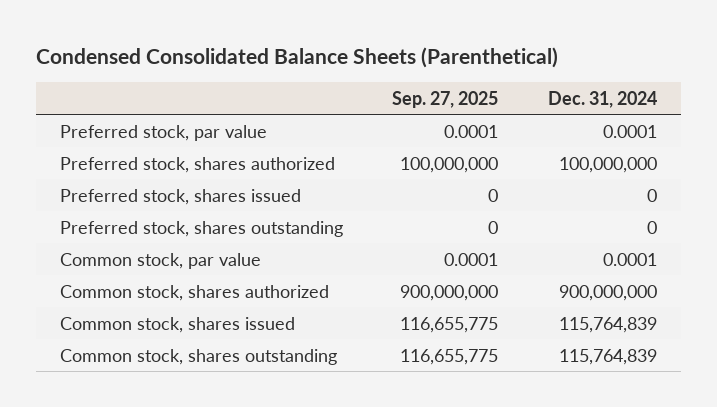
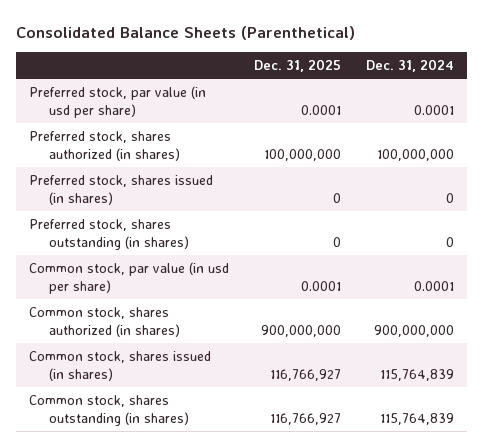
- Condensed Consolidated Balance Sheets (Parenthetical)
+ Consolidated Balance Sheets (Parenthetical)
- | Sep. 27, 2025 | Dec. 31, 2024
+ | Dec. 31, 2025 | Dec. 31, 2024
- Preferred stock, par value | 0.0001 | 0.0001
- Preferred stock, shares authorized | 100,000,000 | 100,000,000
- Preferred stock, shares issued | 0 | 0
- Preferred stock, shares outstanding | 0 | 0
- Common stock, par value | 0.0001 | 0.0001
- Common stock, shares authorized | 900,000,000 | 900,000,000
- Common stock, shares issued | 116,655,775 | 115,764,839
- Common stock, shares outstanding | 116,655,775 | 115,764,839
+ Preferred stock, par value (in usd per share) | 0.0001 | 0.0001
+ Preferred stock, shares authorized (in shares) | 100,000,000 | 100,000,000
+ Preferred stock, shares issued (in shares) | 0 | 0
+ Preferred stock, shares outstanding (in shares) | 0 | 0
+ Common stock, par value (in usd per share) | 0.0001 | 0.0001
+ Common stock, shares authorized (in shares) | 900,000,000 | 900,000,000
+ Common stock, shares issued (in shares) | 116,766,927 | 115,764,839
+ Common stock, shares outstanding (in shares) | 116,766,927 | 115,764,839

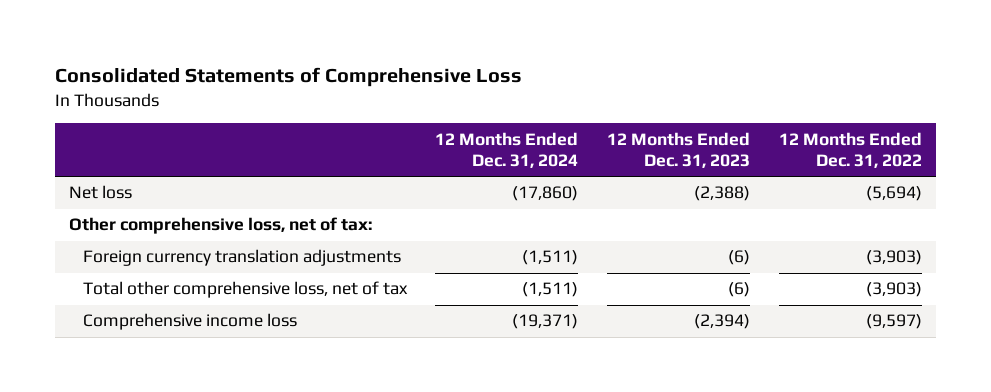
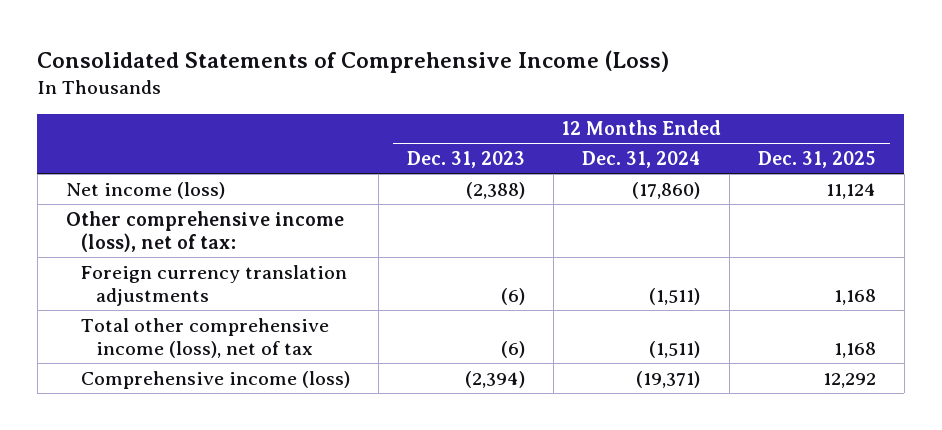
- Consolidated Statements of Comprehensive Loss
+ Consolidated Statements of Comprehensive Income (Loss)
- | 12 Months Ended Dec. 31, 2024 | 12 Months Ended Dec. 31, 2023 | 12 Months Ended Dec. 31, 2022
+ | 12 Months Ended Dec. 31, 2023 | 12 Months Ended Dec. 31, 2024 | 12 Months Ended Dec. 31, 2025
- Net loss | (17,860) | (2,388) | (5,694)
- Other comprehensive loss, net of tax:
+ Net income (loss) | (2,388) | (17,860) | 11,124
+ Other comprehensive income (loss), net of tax:
- Total other comprehensive loss, net of tax | (1,511) | (6) | (3,903)
- Comprehensive income loss | (19,371) | (2,394) | (9,597)
+ Total other comprehensive income (loss), net of tax | (6) | (1,511) | 1,168
+ Comprehensive income (loss) | (2,394) | (19,371) | 12,292

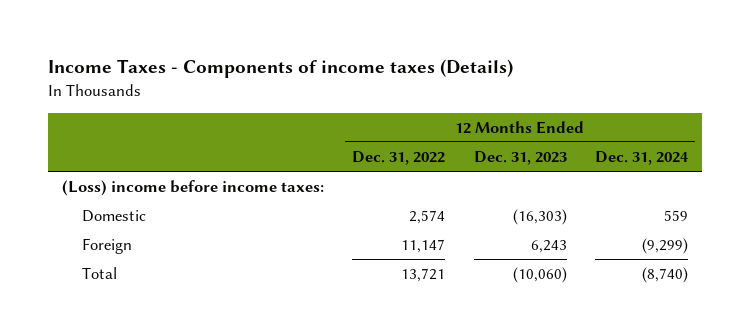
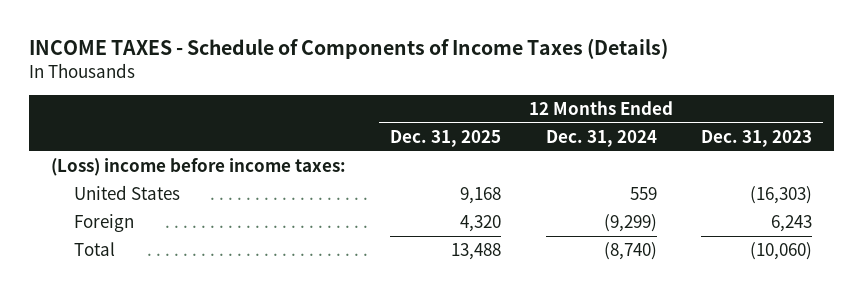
- Income Taxes - Components of income taxes (Details)
+ INCOME TAXES - Schedule of Components of Income Taxes (Details)
- | 12 Months Ended Dec. 31, 2022 | 12 Months Ended Dec. 31, 2023 | 12 Months Ended Dec. 31, 2024
+ | 12 Months Ended Dec. 31, 2025 | 12 Months Ended Dec. 31, 2024 | 12 Months Ended Dec. 31, 2023
- Domestic | 2,574 | (16,303) | 559
+ United States | 9,168 | 559 | (16,303)

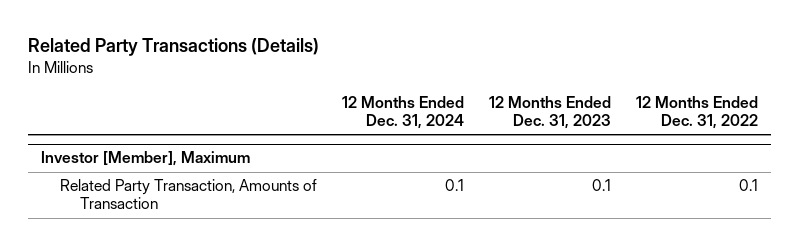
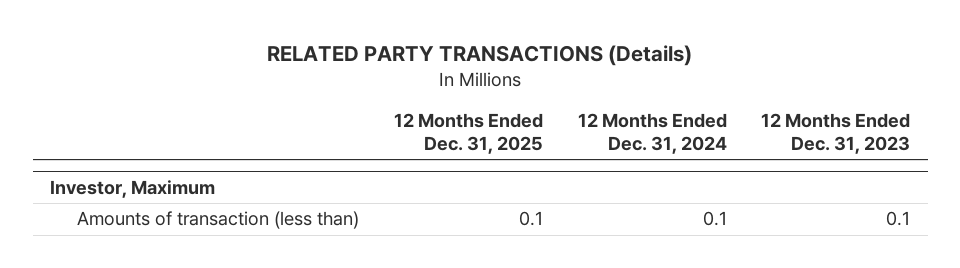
- Related Party Transactions (Details)
+ RELATED PARTY TRANSACTIONS (Details)
- | 12 Months Ended Dec. 31, 2024 | 12 Months Ended Dec. 31, 2023 | 12 Months Ended Dec. 31, 2022
+ | 12 Months Ended Dec. 31, 2025 | 12 Months Ended Dec. 31, 2024 | 12 Months Ended Dec. 31, 2023
- Investor [Member], Maximum
- Related Party Transaction, Amounts of Transaction | 0.1 | 0.1 | 0.1
+ Investor, Maximum
+ Amounts of transaction (less than) | 0.1 | 0.1 | 0.1

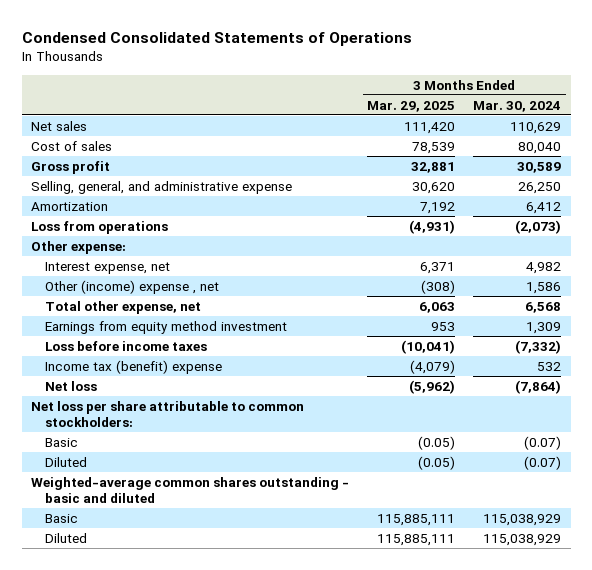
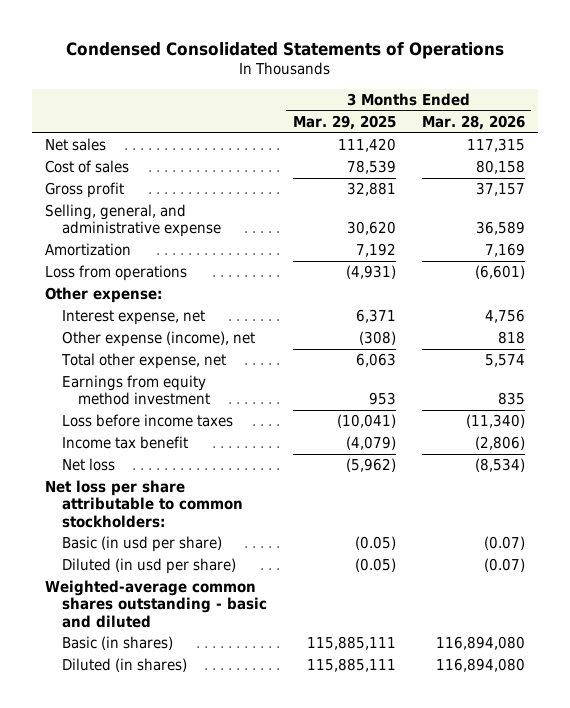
- | 3 Months Ended Mar. 29, 2025 | 3 Months Ended Mar. 30, 2024
+ | 3 Months Ended Mar. 29, 2025 | 3 Months Ended Mar. 28, 2026
- Other (income) expense , net | (308) | 1,586
+ Other expense (income), net | (308) | 818
- Income tax (benefit) expense | (4,079) | 532
+ Income tax benefit | (4,079) | (2,806)
- Basic | (0.05) | (0.07)
- Diluted | (0.05) | (0.07)
+ Basic (in usd per share) | (0.05) | (0.07)
+ Diluted (in usd per share) | (0.05) | (0.07)
- Basic | 115,885,111 | 115,038,929
- Diluted | 115,885,111 | 115,038,929
+ Basic (in shares) | 115,885,111 | 116,894,080
+ Diluted (in shares) | 115,885,111 | 116,894,080

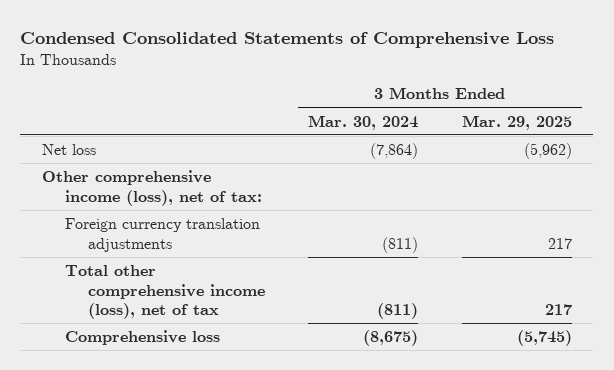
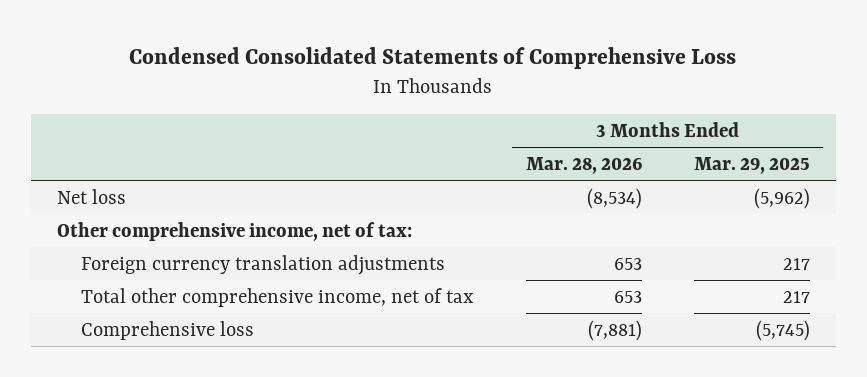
- | 3 Months Ended Mar. 30, 2024 | 3 Months Ended Mar. 29, 2025
+ | 3 Months Ended Mar. 28, 2026 | 3 Months Ended Mar. 29, 2025
- Other comprehensive income (loss), net of tax:
+ Other comprehensive income, net of tax:
- Total other comprehensive income (loss), net of tax | (811) | 217
+ Total other comprehensive income, net of tax | 653 | 217

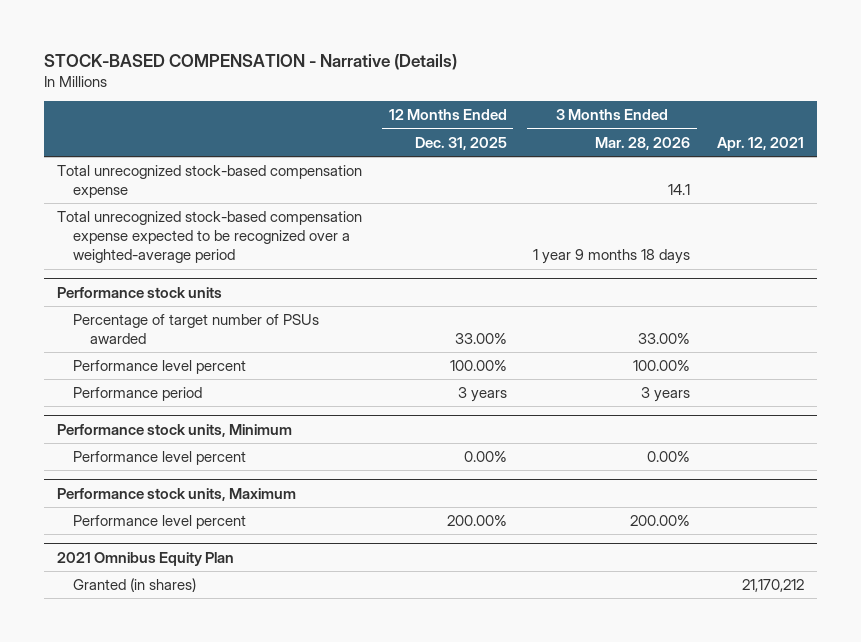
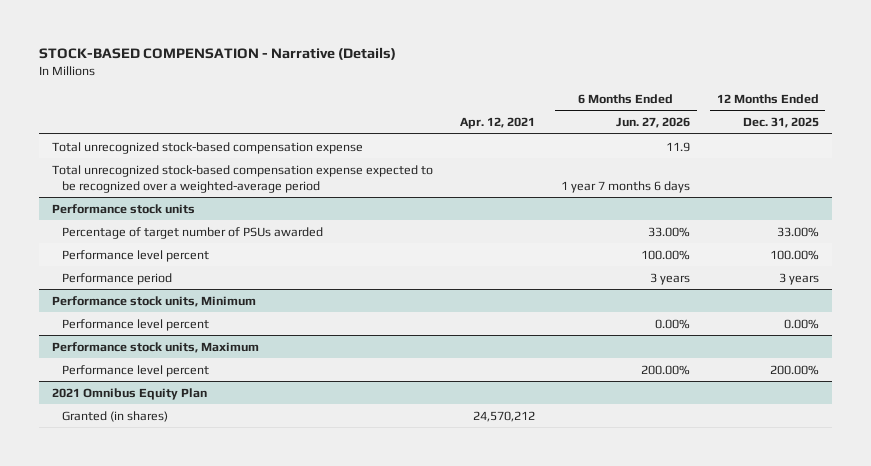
- | 12 Months Ended Dec. 31, 2025 | 3 Months Ended Mar. 28, 2026 | Apr. 12, 2021
+ | Apr. 12, 2021 | 6 Months Ended Jun. 27, 2026 | 12 Months Ended Dec. 31, 2025
@ 2021 Omnibus Equity Plan
- Granted (in shares) | | | 21,170,212
+ Granted (in shares) | 24,570,212 | |

